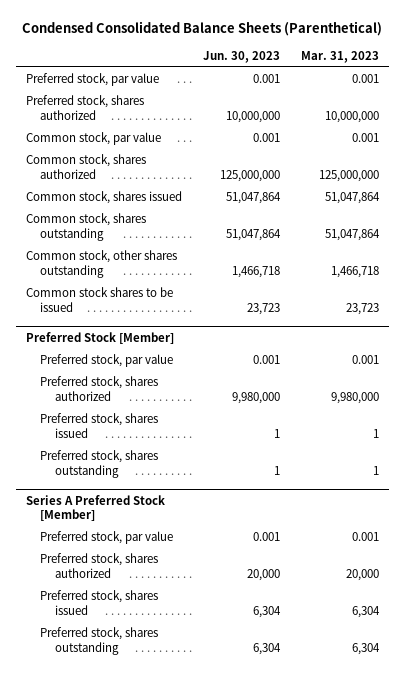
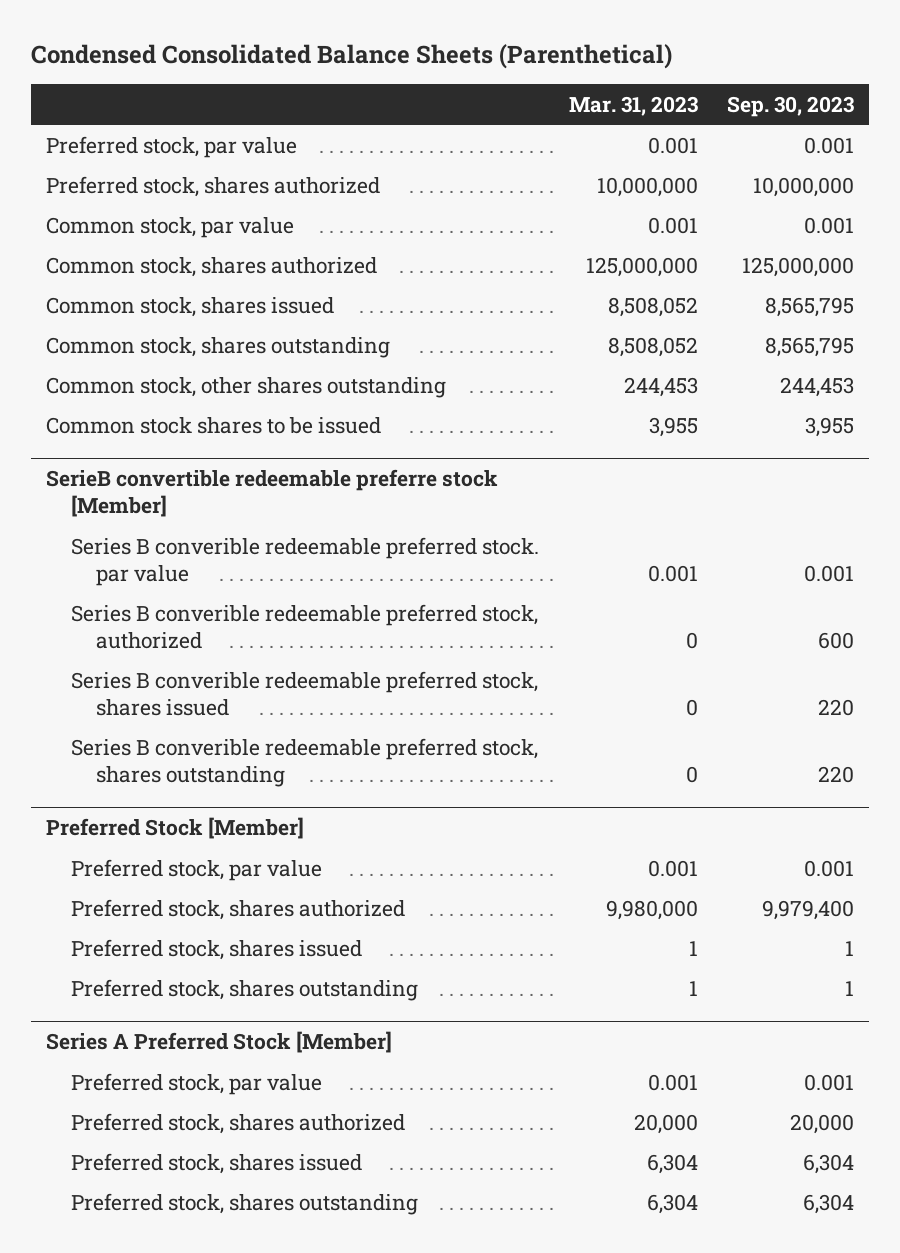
- | Jun. 30, 2023 | Mar. 31, 2023
+ | Mar. 31, 2023 | Sep. 30, 2023
- Common stock, shares issued | 51,047,864 | 51,047,864
- Common stock, shares outstanding | 51,047,864 | 51,047,864
- Common stock, other shares outstanding | 1,466,718 | 1,466,718
- Common stock shares to be issued | 23,723 | 23,723
+ Common stock, shares issued | 8,508,052 | 8,565,795
+ Common stock, shares outstanding | 8,508,052 | 8,565,795
+ Common stock, other shares outstanding | 244,453 | 244,453
+ Common stock shares to be issued | 3,955 | 3,955
+ SerieB convertible redeemable preferre stock [Member]
+ Series B converible redeemable preferred stock. par value | 0.001 | 0.001
+ Series B converible redeemable preferred stock, authorized | 0 | 600
+ Series B converible redeemable preferred stock, shares issued | 0 | 220
+ Series B converible redeemable preferred stock, shares outstanding | 0 | 220

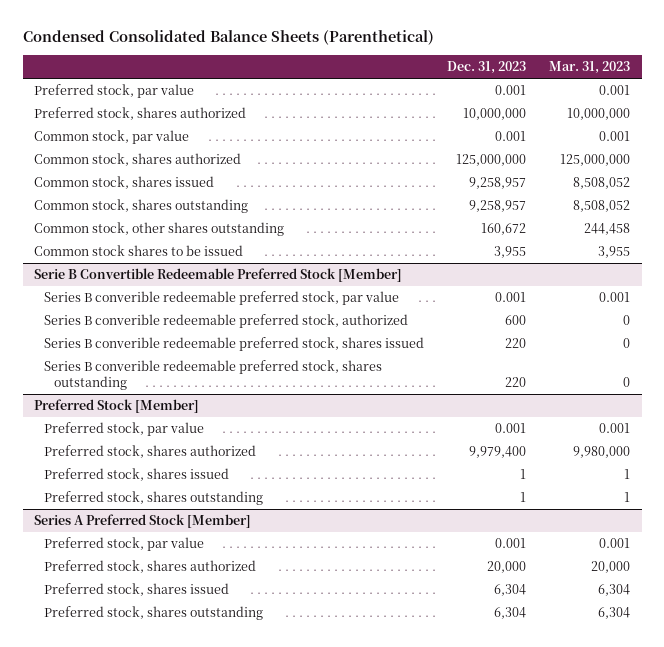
- | Mar. 31, 2023 | Sep. 30, 2023
+ | Dec. 31, 2023 | Mar. 31, 2023
- Common stock, other shares outstanding | 244,453 | 244,453
+ Common stock, other shares outstanding | 160,672 | 244,458
- SerieB convertible redeemable preferre stock [Member]
- Series B converible redeemable preferred stock. par value | 0.001 | 0.001
+ Serie B Convertible Redeemable Preferred Stock [Member]
+ Series B converible redeemable preferred stock, par value | 0.001 | 0.001

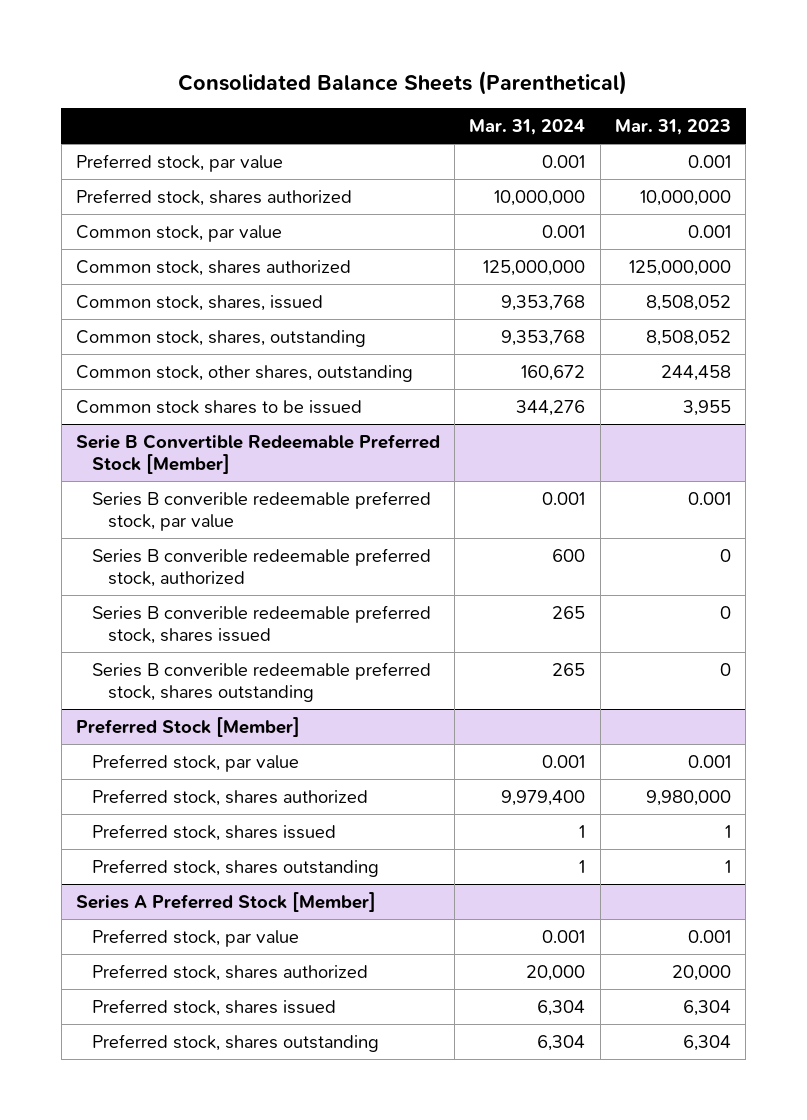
- Condensed Consolidated Balance Sheets (Parenthetical)
+ Consolidated Balance Sheets (Parenthetical)
- | Dec. 31, 2023 | Mar. 31, 2023
+ | Mar. 31, 2024 | Mar. 31, 2023
- Common stock, shares issued | 9,258,957 | 8,508,052
- Common stock, shares outstanding | 9,258,957 | 8,508,052
- Common stock, other shares outstanding | 160,672 | 244,458
+ Common stock, shares, issued | 9,353,768 | 8,508,052
+ Common stock, shares, outstanding | 9,353,768 | 8,508,052
+ Common stock, other shares, outstanding | 160,672 | 244,458

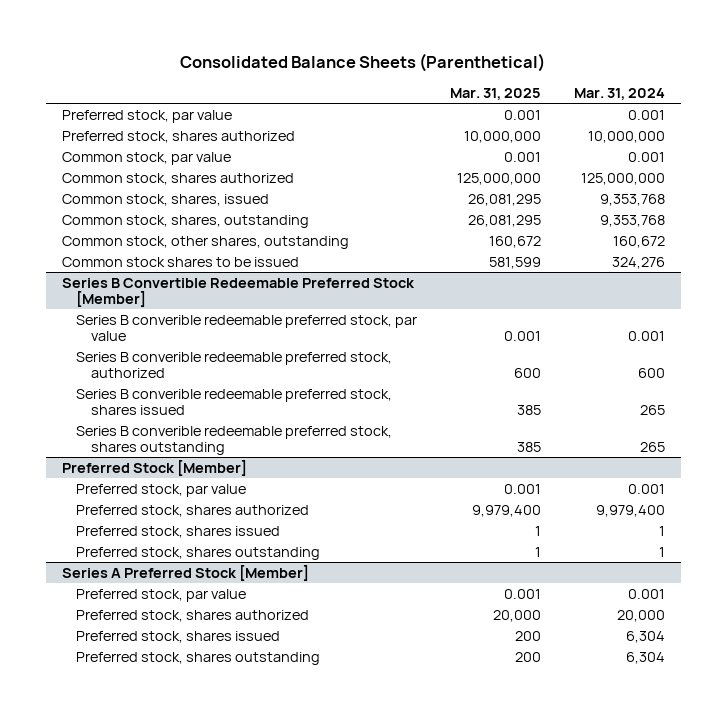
- | Mar. 31, 2024 | Mar. 31, 2023
+ | Mar. 31, 2025 | Mar. 31, 2024
- Common stock shares to be issued | 344,276 | 3,955
- Serie B Convertible Redeemable Preferred Stock [Member]
+ Common stock shares to be issued | 581,599 | 324,276
+ Series B Convertible Redeemable Preferred Stock [Member]

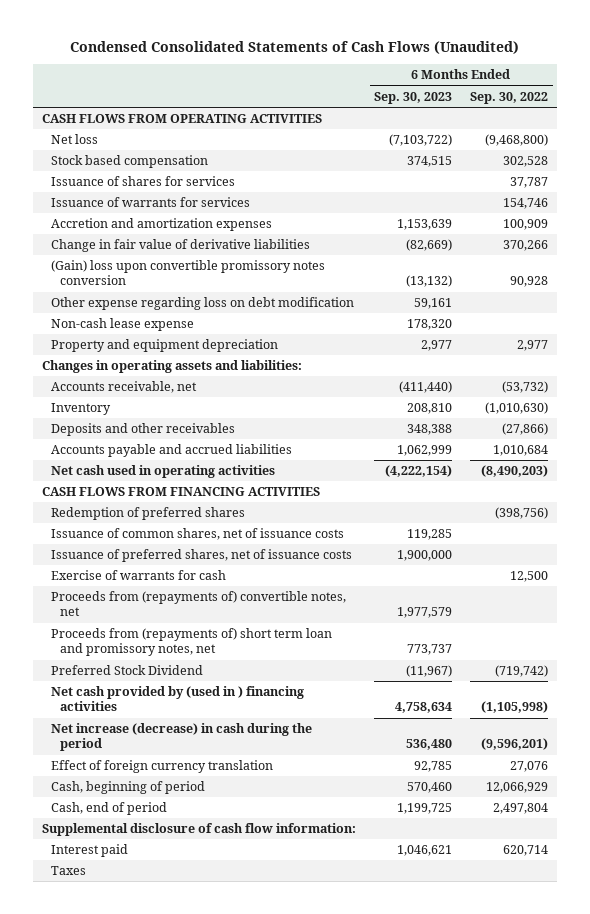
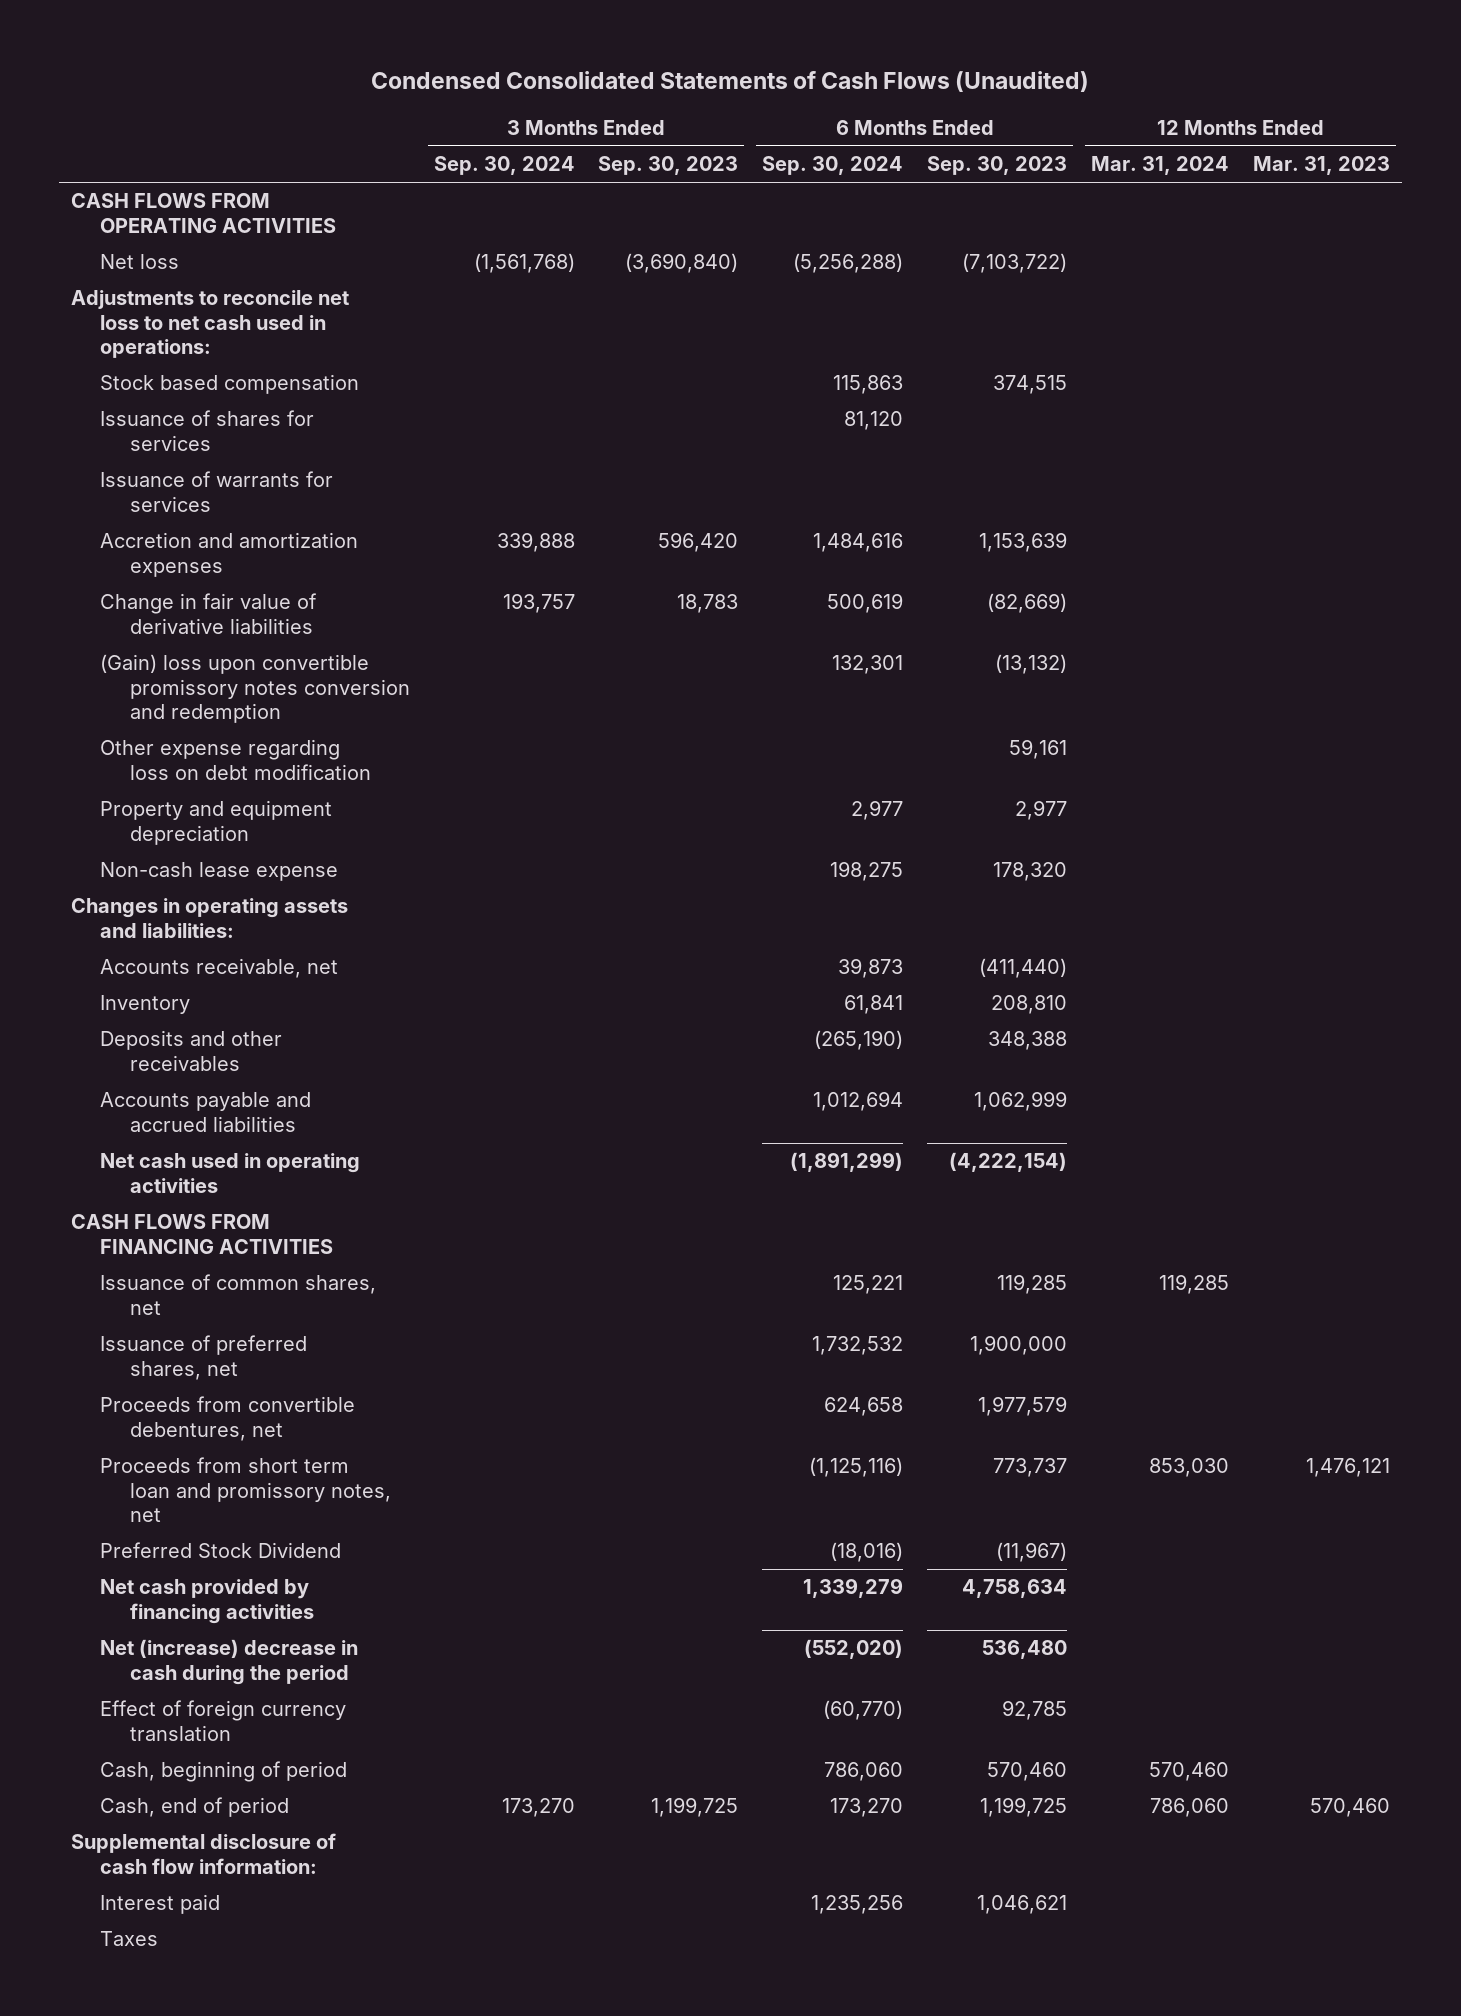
- | 6 Months Ended Sep. 30, 2023 | 6 Months Ended Sep. 30, 2022
+ | 3 Months Ended Sep. 30, 2024 | 3 Months Ended Sep. 30, 2023 | 6 Months Ended Sep. 30, 2024 | 6 Months Ended Sep. 30, 2023 | 12 Months Ended Mar. 31, 2024 | 12 Months Ended Mar. 31, 2023
+ Adjustments to reconcile net loss to net cash used in operations:
- (Gain) loss upon convertible promissory notes conversion | (13,132) | 90,928
+ (Gain) loss upon convertible promissory notes conversion and redemption | | | 132,301 | (13,132) | |
moved down: Non-cash lease expense | | | 198,275 | 178,320 | |
- Redemption of preferred shares | | (398,756)
- Issuance of common shares, net of issuance costs | 119,285 |
- Issuance of preferred shares, net of issuance costs | 1,900,000 |
- Exercise of warrants for cash | | 12,500
- Proceeds from (repayments of) convertible notes, net | 1,977,579 |
- Proceeds from (repayments of) short term loan and promissory notes, net | 773,737 |
+ Issuance of common shares, net | | | 125,221 | 119,285 | 119,285 |
+ Issuance of preferred shares, net | | | 1,732,532 | 1,900,000 | |
+ Proceeds from convertible debentures, net | | | 624,658 | 1,977,579 | |
+ Proceeds from short term loan and promissory notes, net | | | (1,125,116) | 773,737 | 853,030 | 1,476,121
- Net cash provided by (used in ) financing activities | 4,758,634 | (1,105,998)
- Net increase (decrease) in cash during the period | 536,480 | (9,596,201)
+ Net cash provided by financing activities | | | 1,339,279 | 4,758,634 | |
+ Net (increase) decrease in cash during the period | | | (552,020) | 536,480 | |

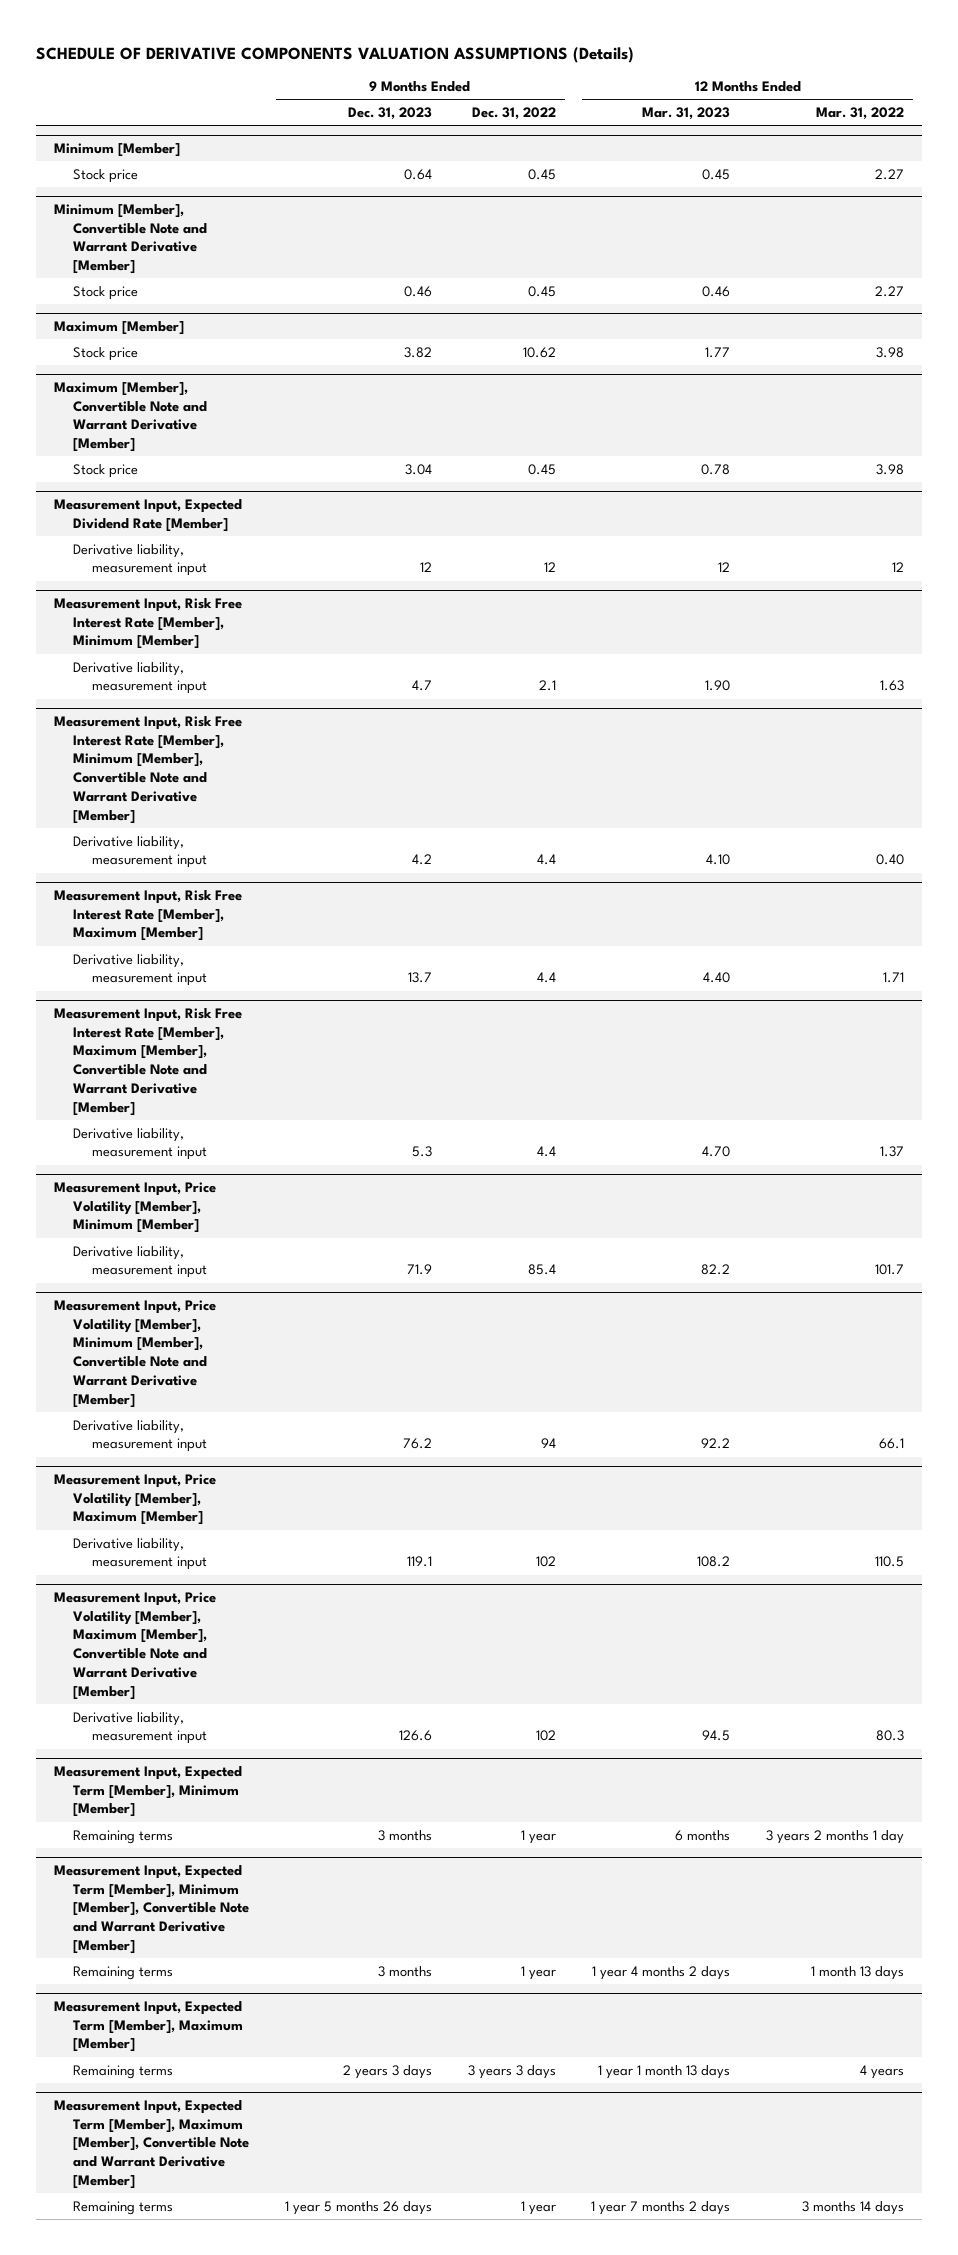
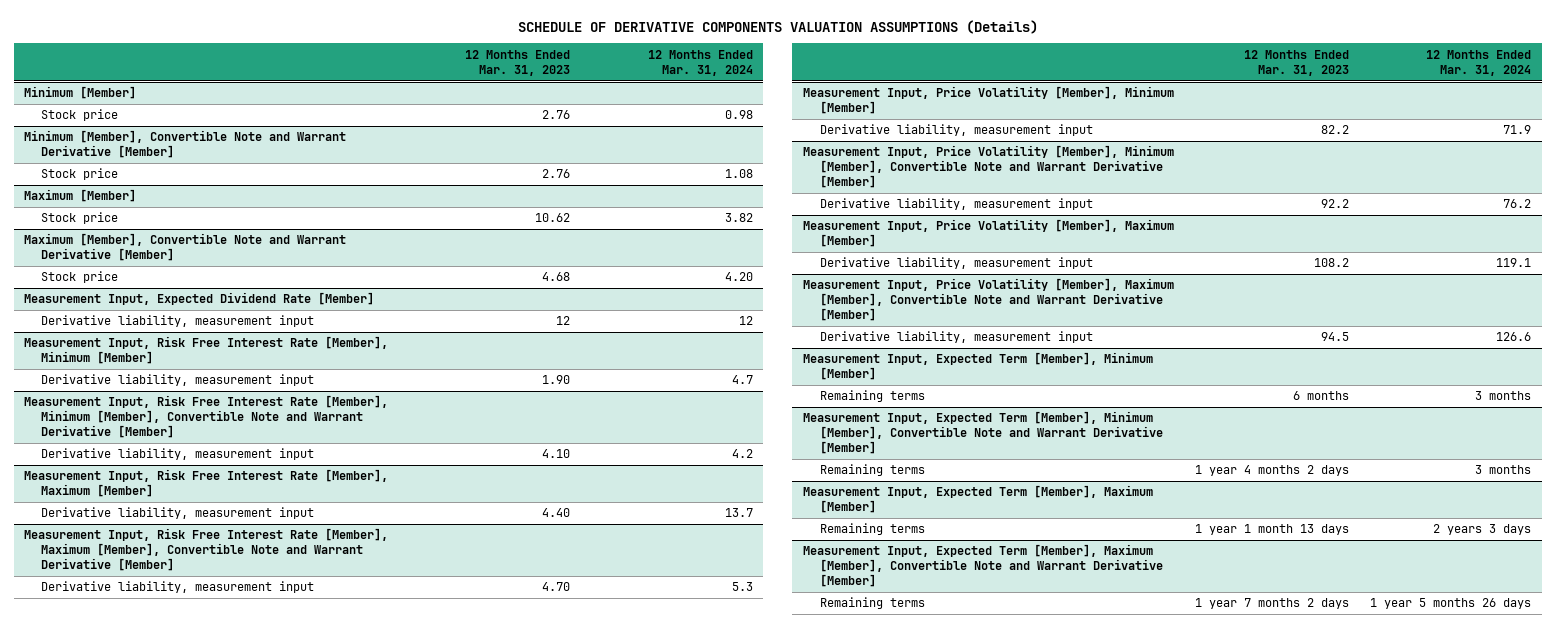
- | 9 Months Ended Dec. 31, 2023 | 9 Months Ended Dec. 31, 2022 | 12 Months Ended Mar. 31, 2023 | 12 Months Ended Mar. 31, 2022
+ | 12 Months Ended Mar. 31, 2023 | 12 Months Ended Mar. 31, 2024
@ Minimum [Member]
- Stock price | 0.64 | 0.45 | 0.45 | 2.27
+ Stock price | 2.76 | 0.98
@ Minimum [Member], Convertible Note and Warrant Derivative [Member]
- Stock price | 0.46 | 0.45 | 0.46 | 2.27
+ Stock price | 2.76 | 1.08
@ Maximum [Member]
- Stock price | 3.82 | 10.62 | 1.77 | 3.98
+ Stock price | 10.62 | 3.82
@ Maximum [Member], Convertible Note and Warrant Derivative [Member]
- Stock price | 3.04 | 0.45 | 0.78 | 3.98
+ Stock price | 4.68 | 4.20

